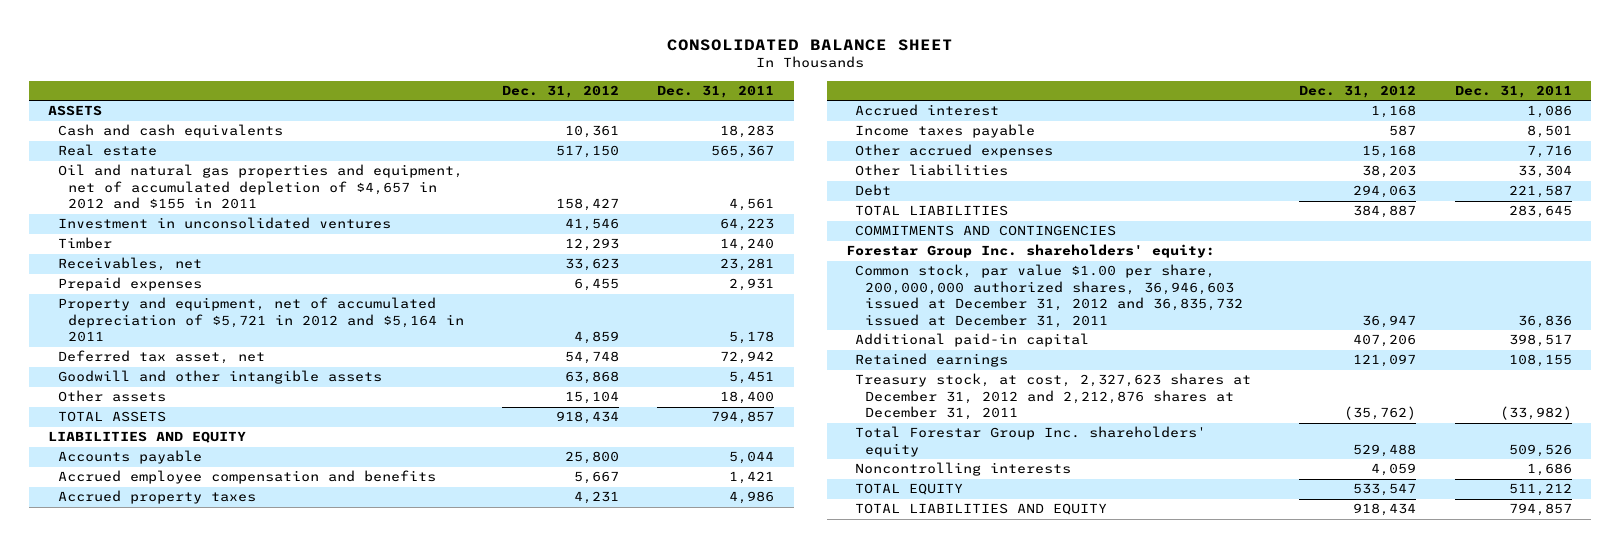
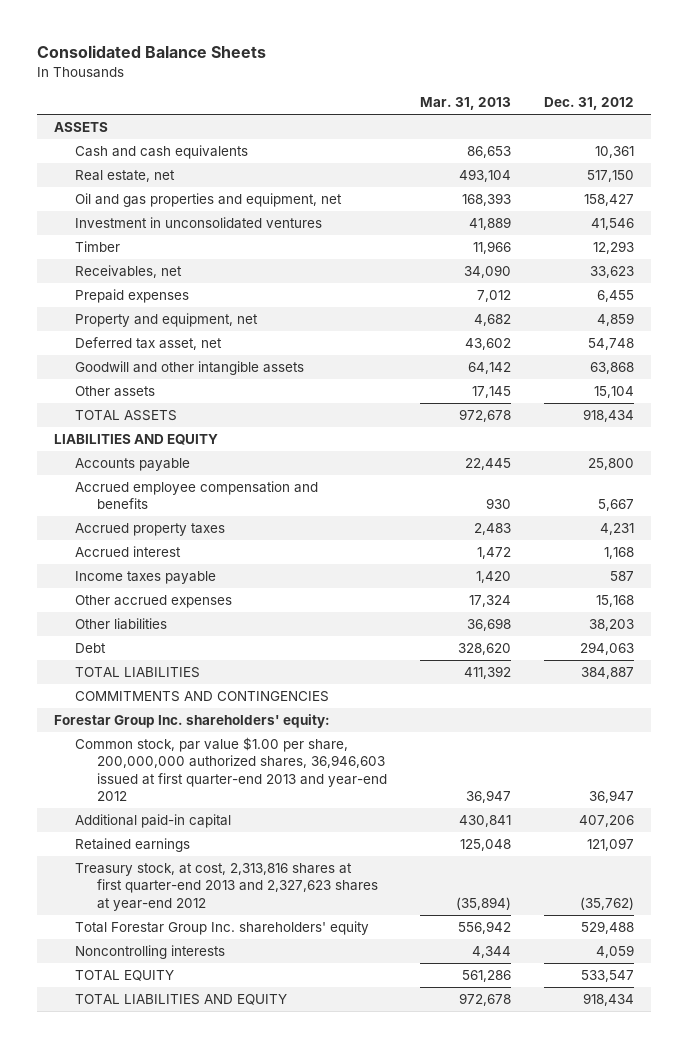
- CONSOLIDATED BALANCE SHEET
+ Consolidated Balance Sheets
- | Dec. 31, 2012 | Dec. 31, 2011
+ | Mar. 31, 2013 | Dec. 31, 2012
- Real estate | 517,150 | 565,367
- Oil and natural gas properties and equipment, net of accumulated depletion of $4,657 in 2012 and $155 in 2011 | 158,427 | 4,561
+ Real estate, net | 493,104 | 517,150
+ Oil and gas properties and equipment, net | 168,393 | 158,427
- Property and equipment, net of accumulated depreciation of $5,721 in 2012 and $5,164 in 2011 | 4,859 | 5,178
+ Property and equipment, net | 4,682 | 4,859
- Common stock, par value $1.00 per share, 200,000,000 authorized shares, 36,946,603 issued at December 31, 2012 and 36,835,732 issued at December 31, 2011 | 36,947 | 36,836
+ Common stock, par value $1.00 per share, 200,000,000 authorized shares, 36,946,603 issued at first quarter-end 2013 and year-end 2012 | 36,947 | 36,947
- Treasury stock, at cost, 2,327,623 shares at December 31, 2012 and 2,212,876 shares at December 31, 2011 | (35,762) | (33,982)
+ Treasury stock, at cost, 2,313,816 shares at first quarter-end 2013 and 2,327,623 shares at year-end 2012 | (35,894) | (35,762)

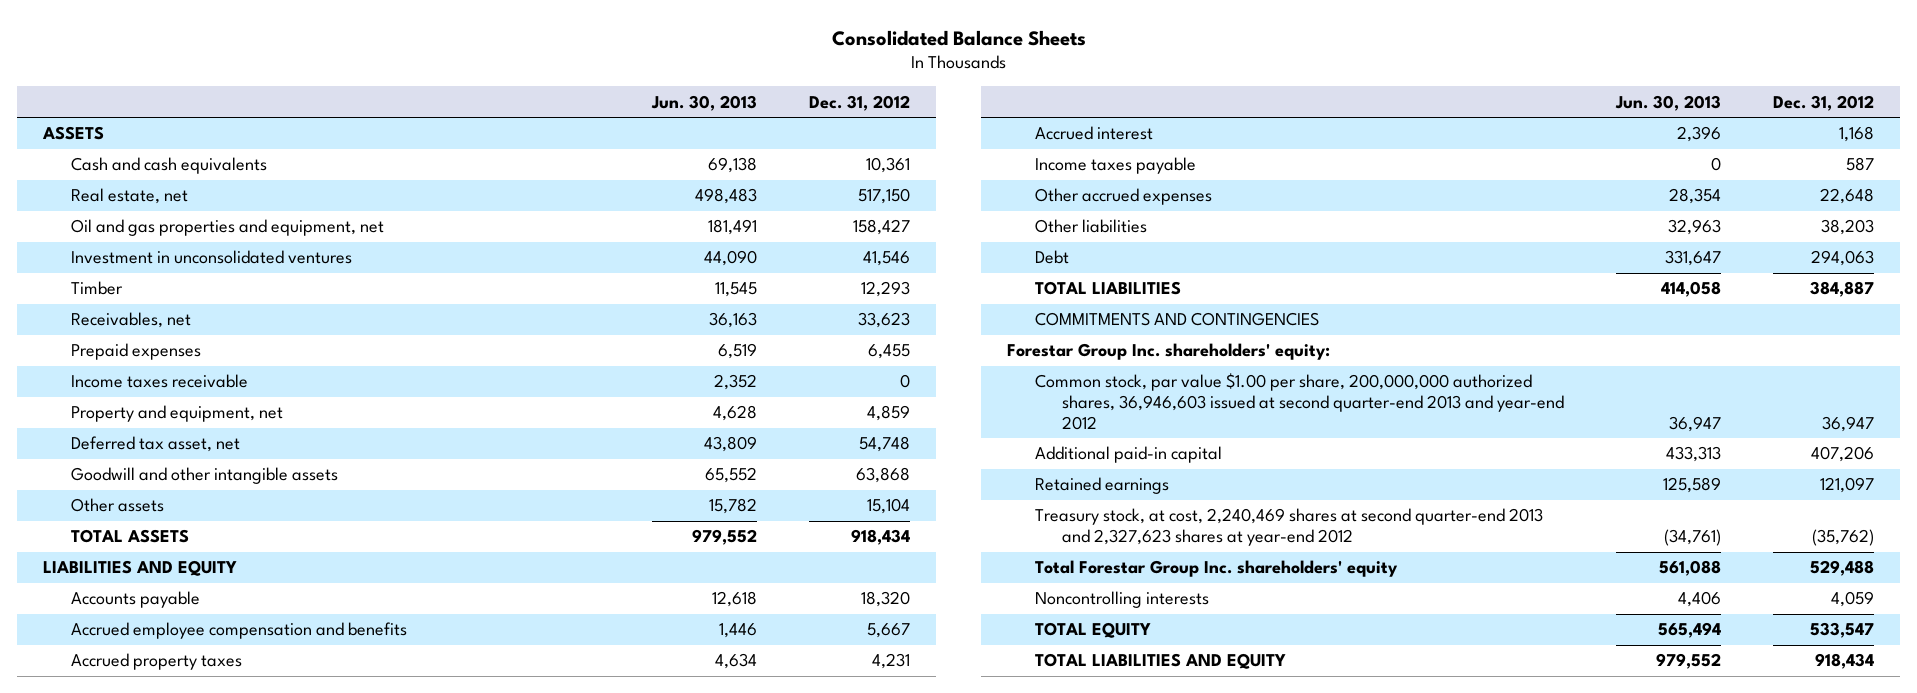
- | Mar. 31, 2013 | Dec. 31, 2012
+ | Jun. 30, 2013 | Dec. 31, 2012
+ Income taxes receivable | 2,352 | 0
- Accounts payable | 22,445 | 25,800
+ Accounts payable | 12,618 | 18,320
- Other accrued expenses | 17,324 | 15,168
+ Other accrued expenses | 28,354 | 22,648
- Common stock, par value $1.00 per share, 200,000,000 authorized shares, 36,946,603 issued at first quarter-end 2013 and year-end 2012 | 36,947 | 36,947
+ Common stock, par value $1.00 per share, 200,000,000 authorized shares, 36,946,603 issued at second quarter-end 2013 and year-end 2012 | 36,947 | 36,947
- Treasury stock, at cost, 2,313,816 shares at first quarter-end 2013 and 2,327,623 shares at year-end 2012 | (35,894) | (35,762)
+ Treasury stock, at cost, 2,240,469 shares at second quarter-end 2013 and 2,327,623 shares at year-end 2012 | (34,761) | (35,762)

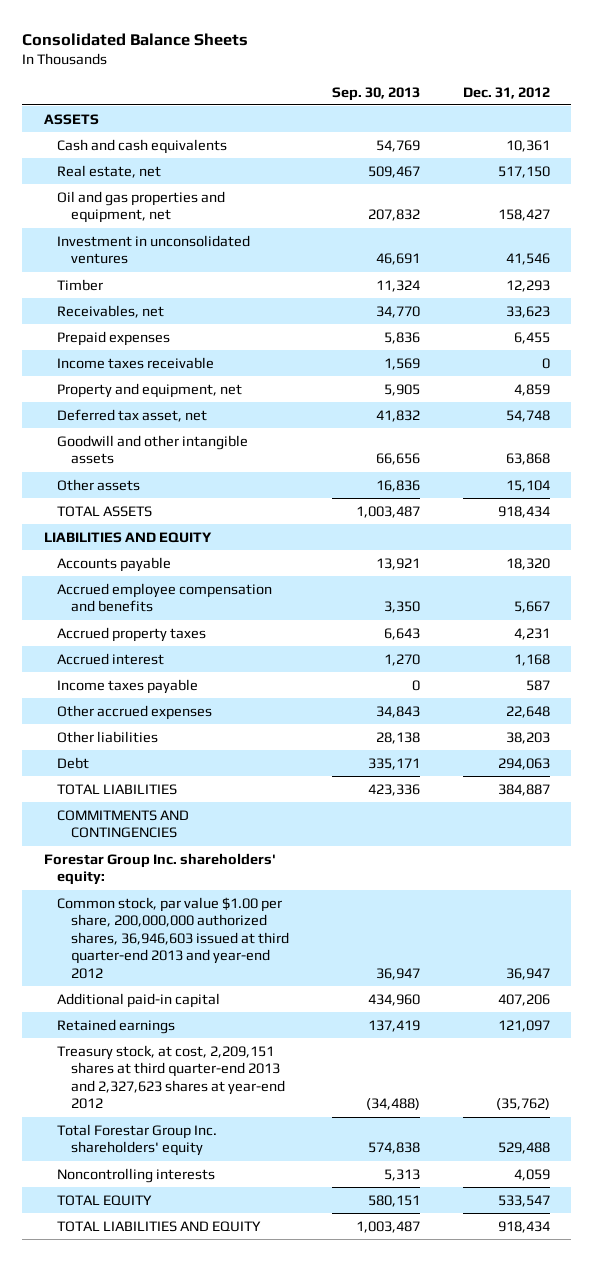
- | Jun. 30, 2013 | Dec. 31, 2012
+ | Sep. 30, 2013 | Dec. 31, 2012
- Common stock, par value $1.00 per share, 200,000,000 authorized shares, 36,946,603 issued at second quarter-end 2013 and year-end 2012 | 36,947 | 36,947
+ Common stock, par value $1.00 per share, 200,000,000 authorized shares, 36,946,603 issued at third quarter-end 2013 and year-end 2012 | 36,947 | 36,947
- Treasury stock, at cost, 2,240,469 shares at second quarter-end 2013 and 2,327,623 shares at year-end 2012 | (34,761) | (35,762)
+ Treasury stock, at cost, 2,209,151 shares at third quarter-end 2013 and 2,327,623 shares at year-end 2012 | (34,488) | (35,762)

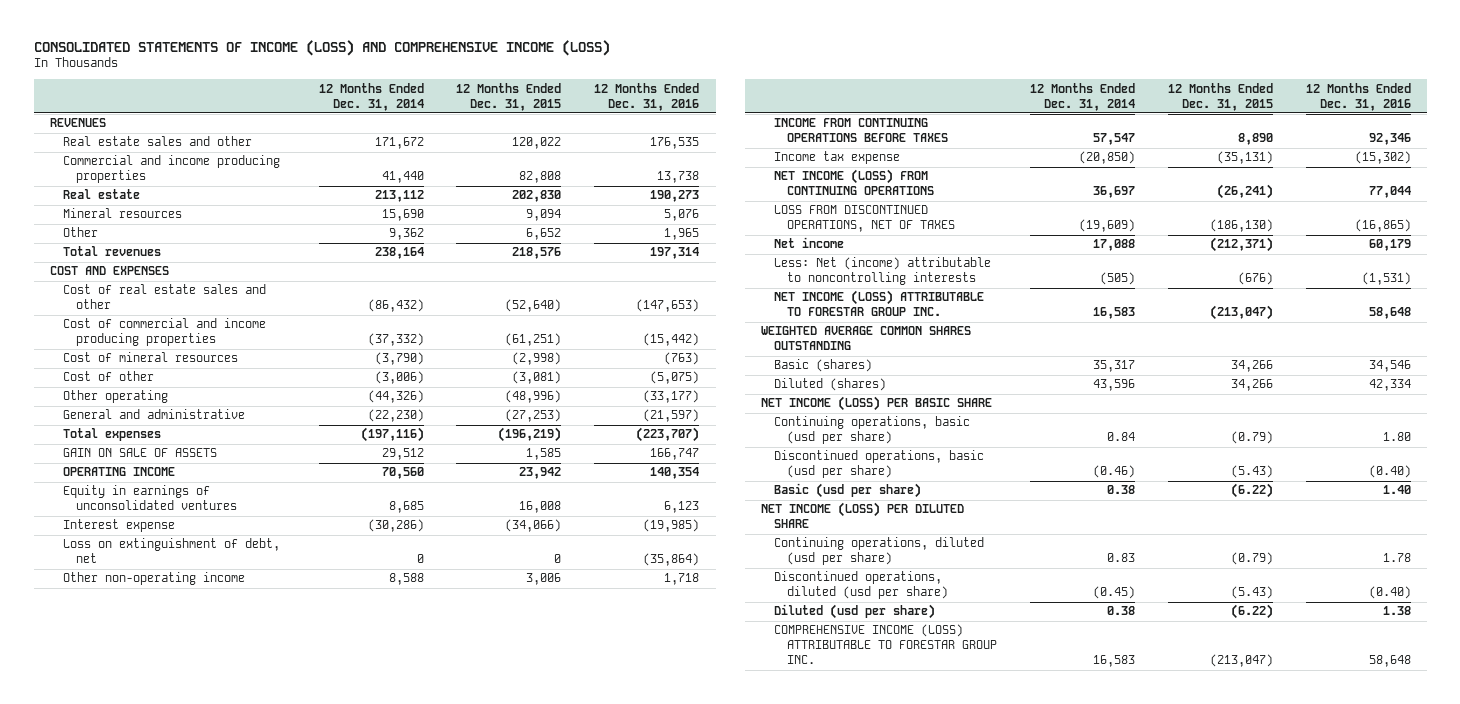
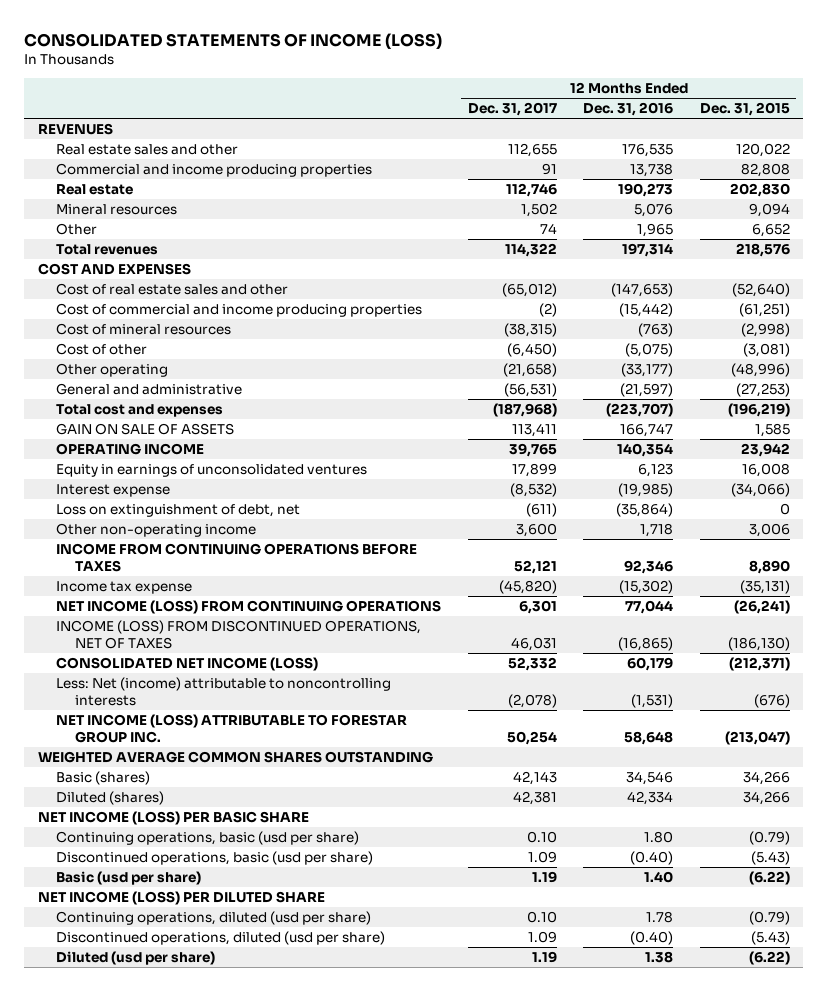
- CONSOLIDATED STATEMENTS OF INCOME (LOSS) AND COMPREHENSIVE INCOME (LOSS)
+ CONSOLIDATED STATEMENTS OF INCOME (LOSS)
- | 12 Months Ended Dec. 31, 2014 | 12 Months Ended Dec. 31, 2015 | 12 Months Ended Dec. 31, 2016
+ | 12 Months Ended Dec. 31, 2017 | 12 Months Ended Dec. 31, 2016 | 12 Months Ended Dec. 31, 2015
- Total expenses | (197,116) | (196,219) | (223,707)
+ Total cost and expenses | (187,968) | (223,707) | (196,219)
- LOSS FROM DISCONTINUED OPERATIONS, NET OF TAXES | (19,609) | (186,130) | (16,865)
- Net income | 17,088 | (212,371) | 60,179
+ INCOME (LOSS) FROM DISCONTINUED OPERATIONS, NET OF TAXES | 46,031 | (16,865) | (186,130)
+ CONSOLIDATED NET INCOME (LOSS) | 52,332 | 60,179 | (212,371)
- COMPREHENSIVE INCOME (LOSS) ATTRIBUTABLE TO FORESTAR GROUP INC. | 16,583 | (213,047) | 58,648

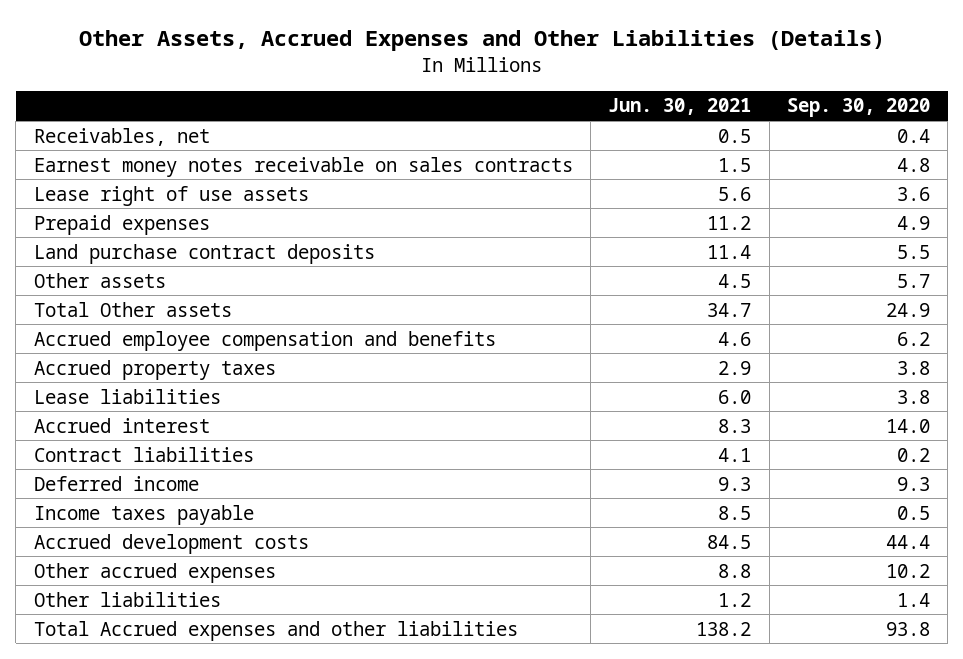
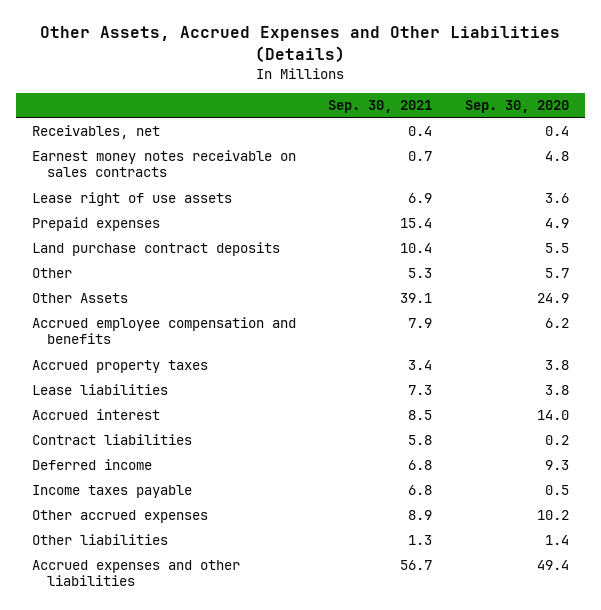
- | Jun. 30, 2021 | Sep. 30, 2020
+ | Sep. 30, 2021 | Sep. 30, 2020
- Other assets | 4.5 | 5.7
- Total Other assets | 34.7 | 24.9
+ Other | 5.3 | 5.7
+ Other Assets | 39.1 | 24.9
- Accrued development costs | 84.5 | 44.4
- Total Accrued expenses and other liabilities | 138.2 | 93.8
+ Accrued expenses and other liabilities | 56.7 | 49.4

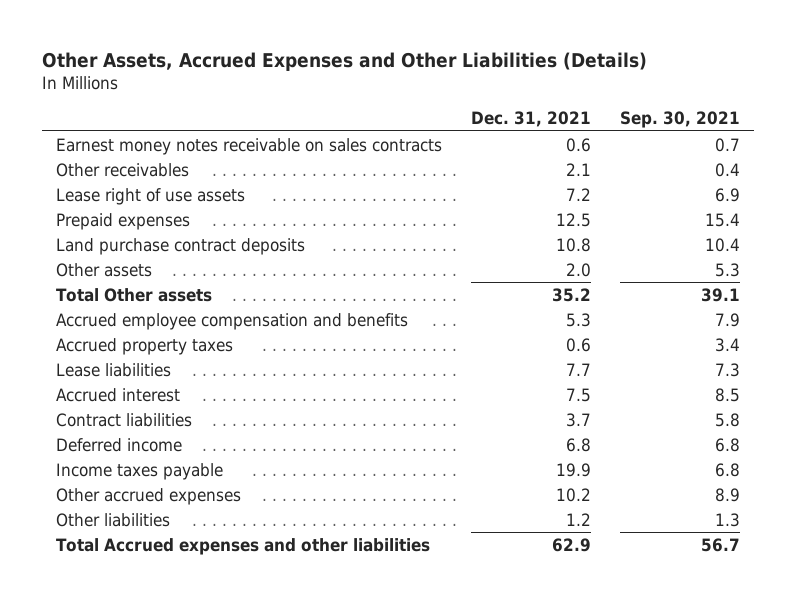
- | Sep. 30, 2021 | Sep. 30, 2020
+ | Dec. 31, 2021 | Sep. 30, 2021
- Receivables, net | 0.4 | 0.4
+ Other receivables | 2.1 | 0.4
- Other | 5.3 | 5.7
- Other Assets | 39.1 | 24.9
+ Other assets | 2.0 | 5.3
+ Total Other assets | 35.2 | 39.1
- Accrued expenses and other liabilities | 56.7 | 49.4
+ Total Accrued expenses and other liabilities | 62.9 | 56.7

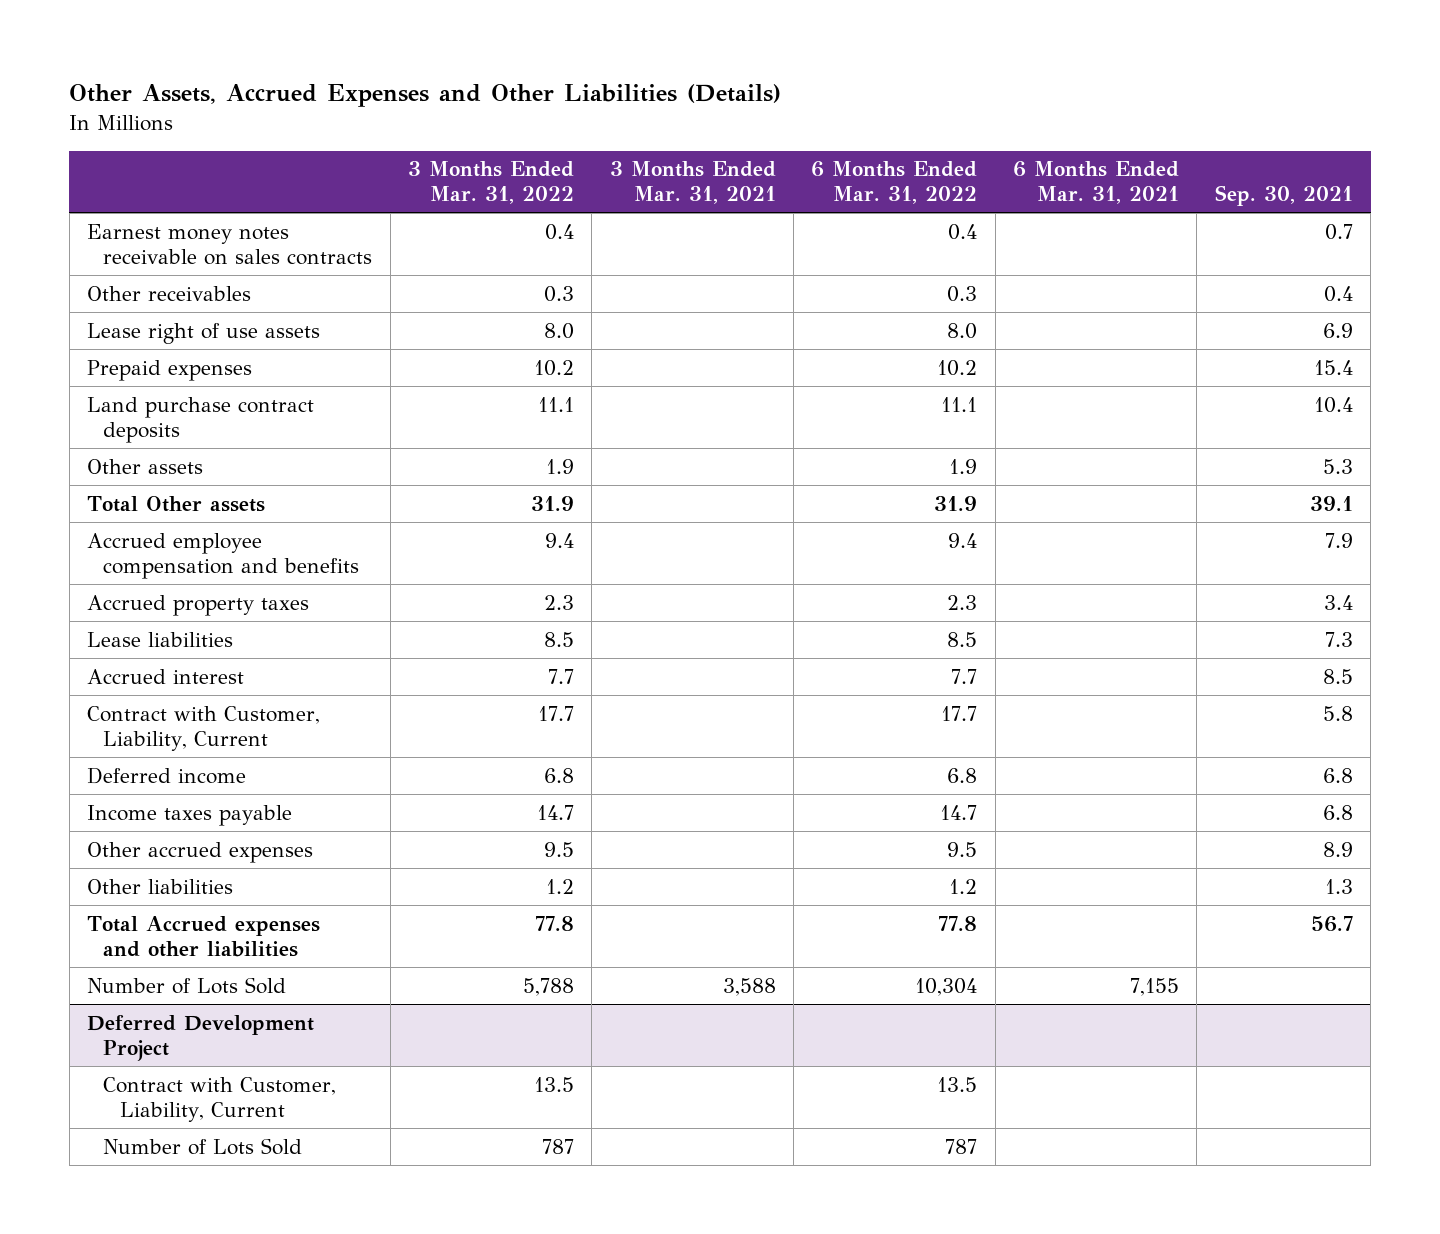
- | Dec. 31, 2021 | Sep. 30, 2021
+ | 3 Months Ended Mar. 31, 2022 | 3 Months Ended Mar. 31, 2021 | 6 Months Ended Mar. 31, 2022 | 6 Months Ended Mar. 31, 2021 | Sep. 30, 2021
- Contract liabilities | 3.7 | 5.8
+ Contract with Customer, Liability, Current | 17.7 | | 17.7 | | 5.8
+ Number of Lots Sold | 5,788 | 3,588 | 10,304 | 7,155 |
+ Deferred Development Project
+ Contract with Customer, Liability, Current | 13.5 | | 13.5 | |
+ Number of Lots Sold | 787 | | 787 | |

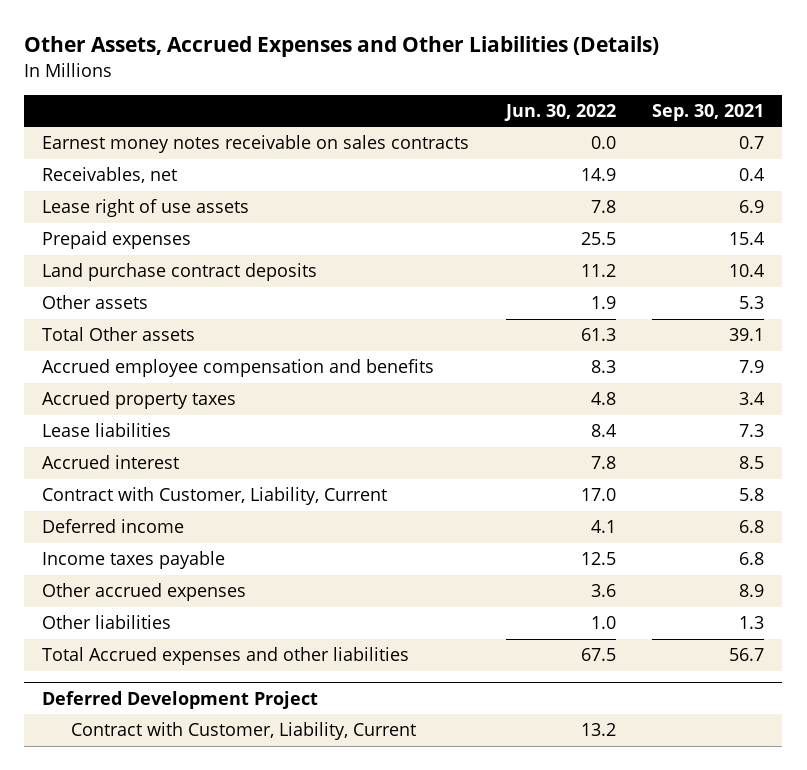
- | 3 Months Ended Mar. 31, 2022 | 3 Months Ended Mar. 31, 2021 | 6 Months Ended Mar. 31, 2022 | 6 Months Ended Mar. 31, 2021 | Sep. 30, 2021
+ | Jun. 30, 2022 | Sep. 30, 2021
- Other receivables | 0.3 | | 0.3 | | 0.4
+ Receivables, net | 14.9 | 0.4
- Number of Lots Sold | 5,788 | 3,588 | 10,304 | 7,155 |
@ Deferred Development Project
- Number of Lots Sold | 787 | | 787 | |

